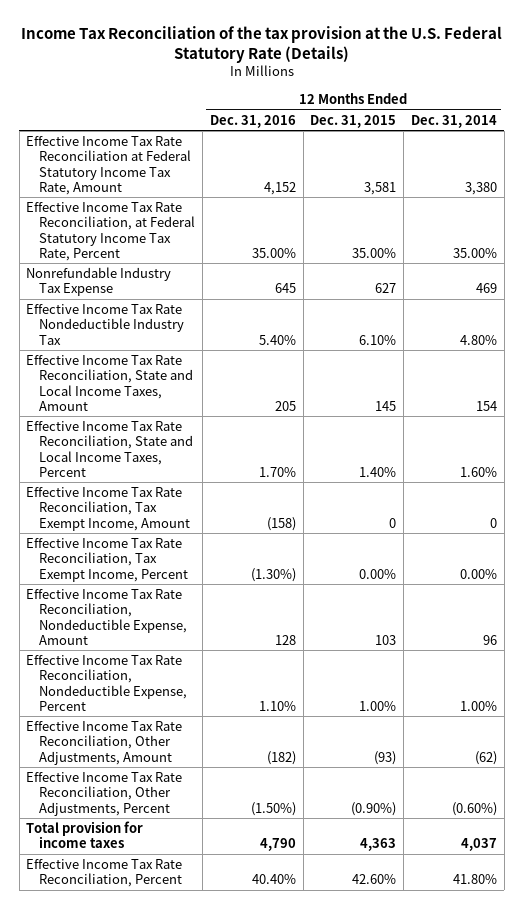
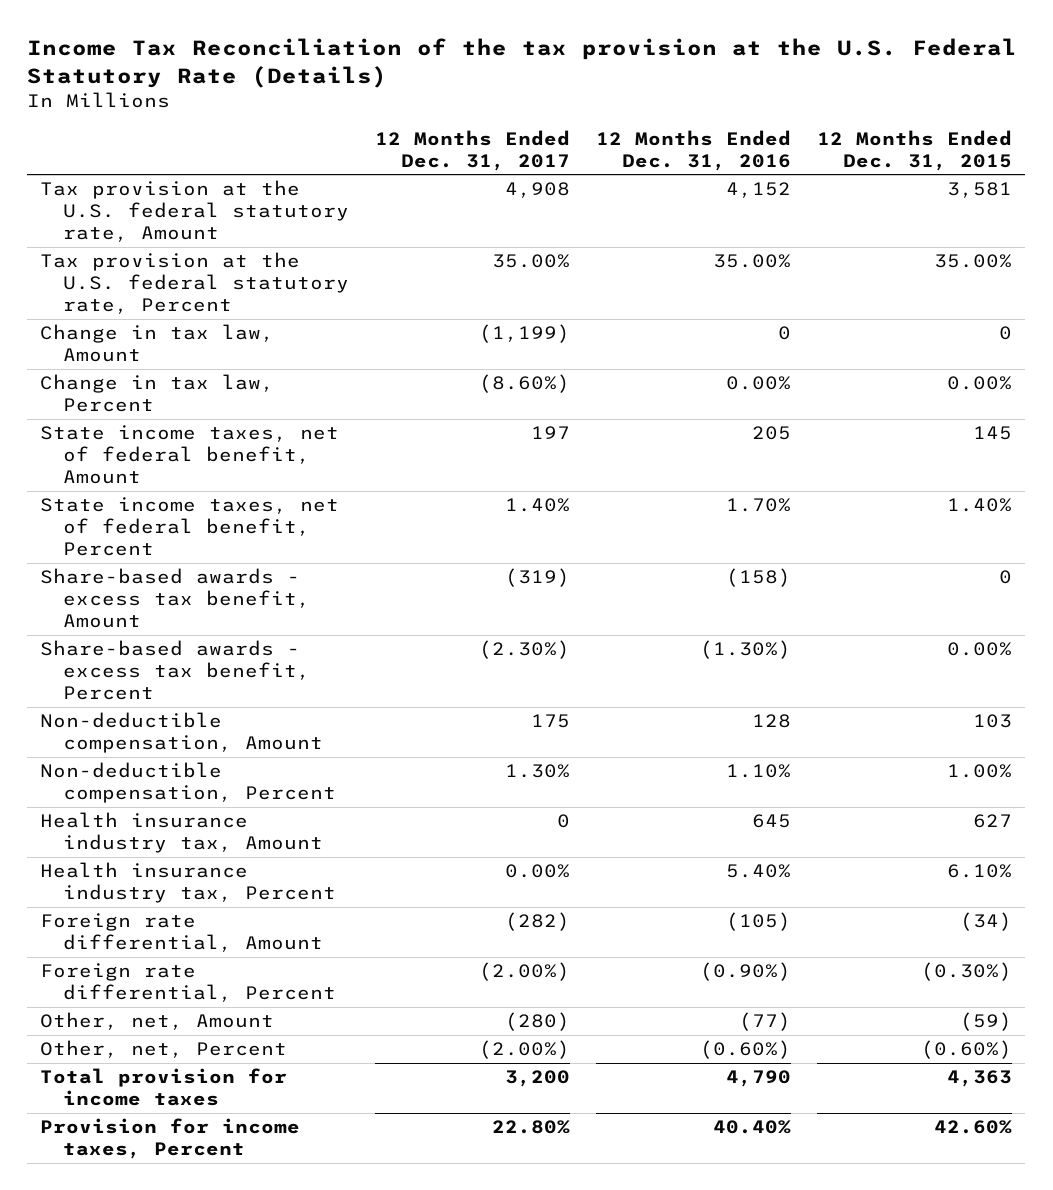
- | 12 Months Ended Dec. 31, 2016 | 12 Months Ended Dec. 31, 2015 | 12 Months Ended Dec. 31, 2014
+ | 12 Months Ended Dec. 31, 2017 | 12 Months Ended Dec. 31, 2016 | 12 Months Ended Dec. 31, 2015
- Effective Income Tax Rate Reconciliation at Federal Statutory Income Tax Rate, Amount | 4,152 | 3,581 | 3,380
- Effective Income Tax Rate Reconciliation, at Federal Statutory Income Tax Rate, Percent | 35.00% | 35.00% | 35.00%
- Nonrefundable Industry Tax Expense | 645 | 627 | 469
- Effective Income Tax Rate Nondeductible Industry Tax | 5.40% | 6.10% | 4.80%
- Effective Income Tax Rate Reconciliation, State and Local Income Taxes, Amount | 205 | 145 | 154
- Effective Income Tax Rate Reconciliation, State and Local Income Taxes, Percent | 1.70% | 1.40% | 1.60%
- Effective Income Tax Rate Reconciliation, Tax Exempt Income, Amount | (158) | 0 | 0
- Effective Income Tax Rate Reconciliation, Tax Exempt Income, Percent | (1.30%) | 0.00% | 0.00%
- Effective Income Tax Rate Reconciliation, Nondeductible Expense, Amount | 128 | 103 | 96
- Effective Income Tax Rate Reconciliation, Nondeductible Expense, Percent | 1.10% | 1.00% | 1.00%
- Effective Income Tax Rate Reconciliation, Other Adjustments, Amount | (182) | (93) | (62)
- Effective Income Tax Rate Reconciliation, Other Adjustments, Percent | (1.50%) | (0.90%) | (0.60%)
+ Tax provision at the U.S. federal statutory rate, Amount | 4,908 | 4,152 | 3,581
+ Tax provision at the U.S. federal statutory rate, Percent | 35.00% | 35.00% | 35.00%
+ Change in tax law, Amount | (1,199) | 0 | 0
+ Change in tax law, Percent | (8.60%) | 0.00% | 0.00%
+ State income taxes, net of federal benefit, Amount | 197 | 205 | 145
+ State income taxes, net of federal benefit, Percent | 1.40% | 1.70% | 1.40%
+ Share-based awards - excess tax benefit, Amount | (319) | (158) | 0
+ Share-based awards - excess tax benefit, Percent | (2.30%) | (1.30%) | 0.00%
+ Non-deductible compensation, Amount | 175 | 128 | 103
+ Non-deductible compensation, Percent | 1.30% | 1.10% | 1.00%
+ Health insurance industry tax, Amount | 0 | 645 | 627
+ Health insurance industry tax, Percent | 0.00% | 5.40% | 6.10%
+ Foreign rate differential, Amount | (282) | (105) | (34)
+ Foreign rate differential, Percent | (2.00%) | (0.90%) | (0.30%)
+ Other, net, Amount | (280) | (77) | (59)
+ Other, net, Percent | (2.00%) | (0.60%) | (0.60%)
- Effective Income Tax Rate Reconciliation, Percent | 40.40% | 42.60% | 41.80%
+ Provision for income taxes, Percent | 22.80% | 40.40% | 42.60%

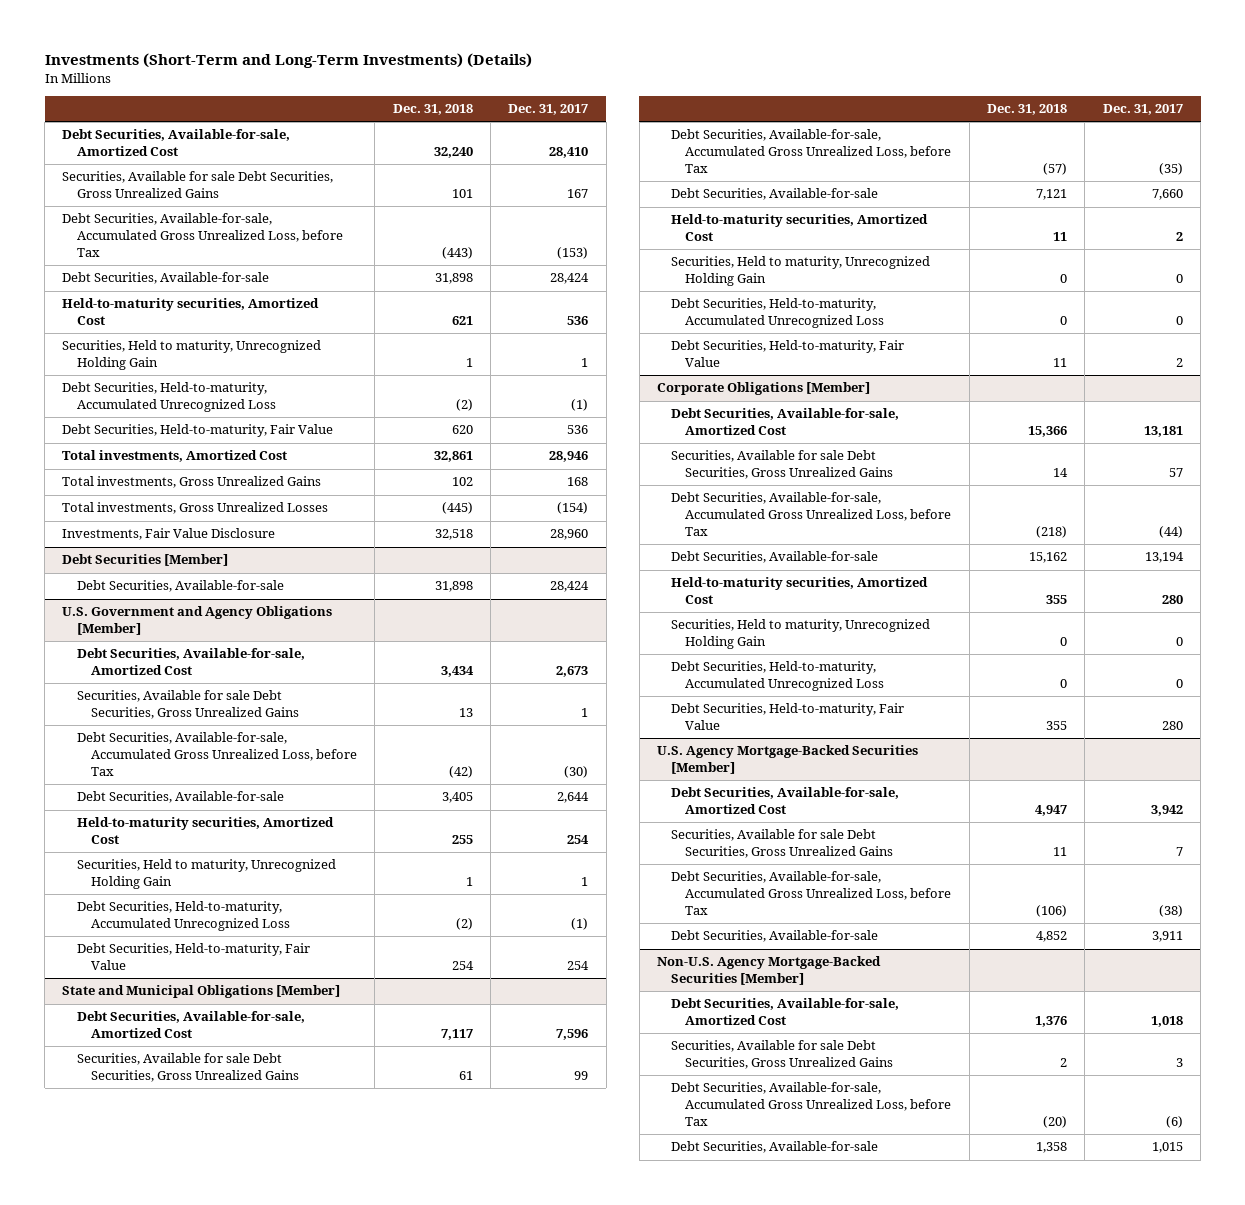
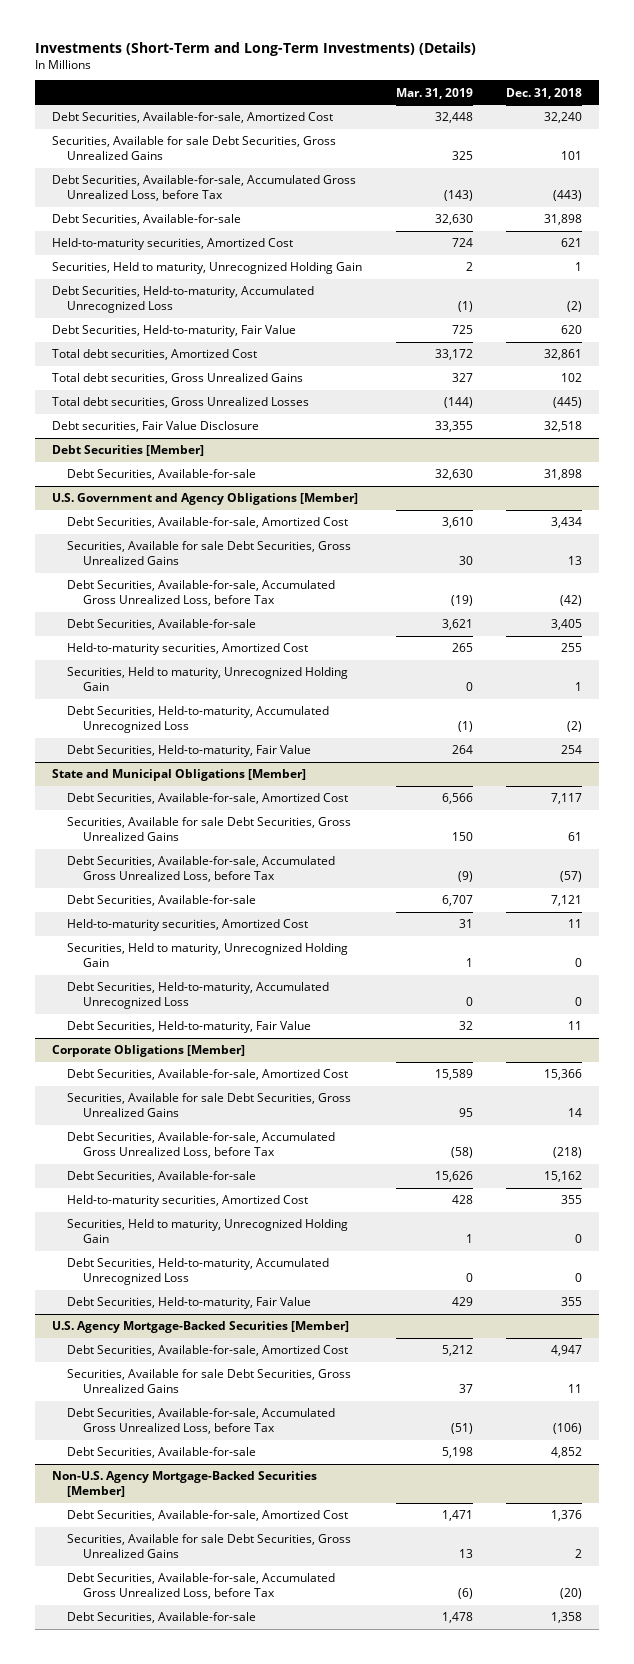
- | Dec. 31, 2018 | Dec. 31, 2017
+ | Mar. 31, 2019 | Dec. 31, 2018
- Total investments, Amortized Cost | 32,861 | 28,946
- Total investments, Gross Unrealized Gains | 102 | 168
- Total investments, Gross Unrealized Losses | (445) | (154)
- Investments, Fair Value Disclosure | 32,518 | 28,960
+ Total debt securities, Amortized Cost | 33,172 | 32,861
+ Total debt securities, Gross Unrealized Gains | 327 | 102
+ Total debt securities, Gross Unrealized Losses | (144) | (445)
+ Debt securities, Fair Value Disclosure | 33,355 | 32,518

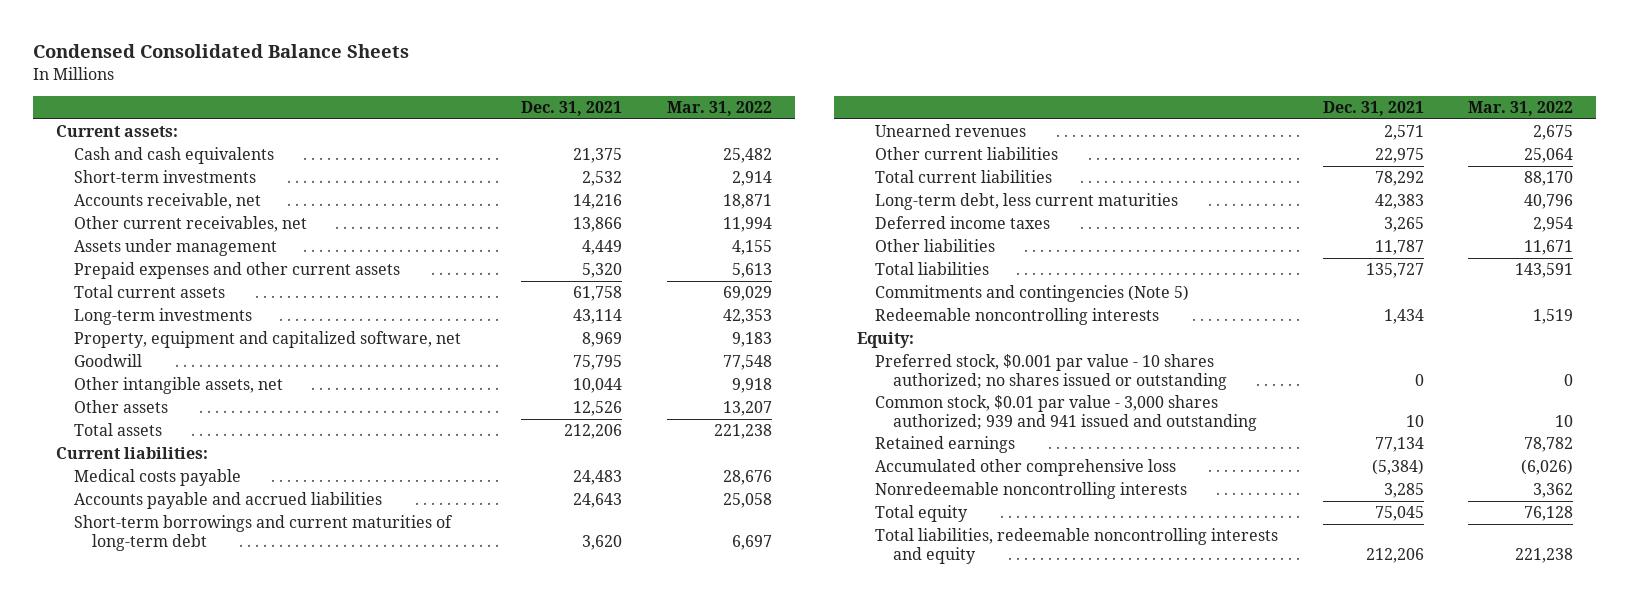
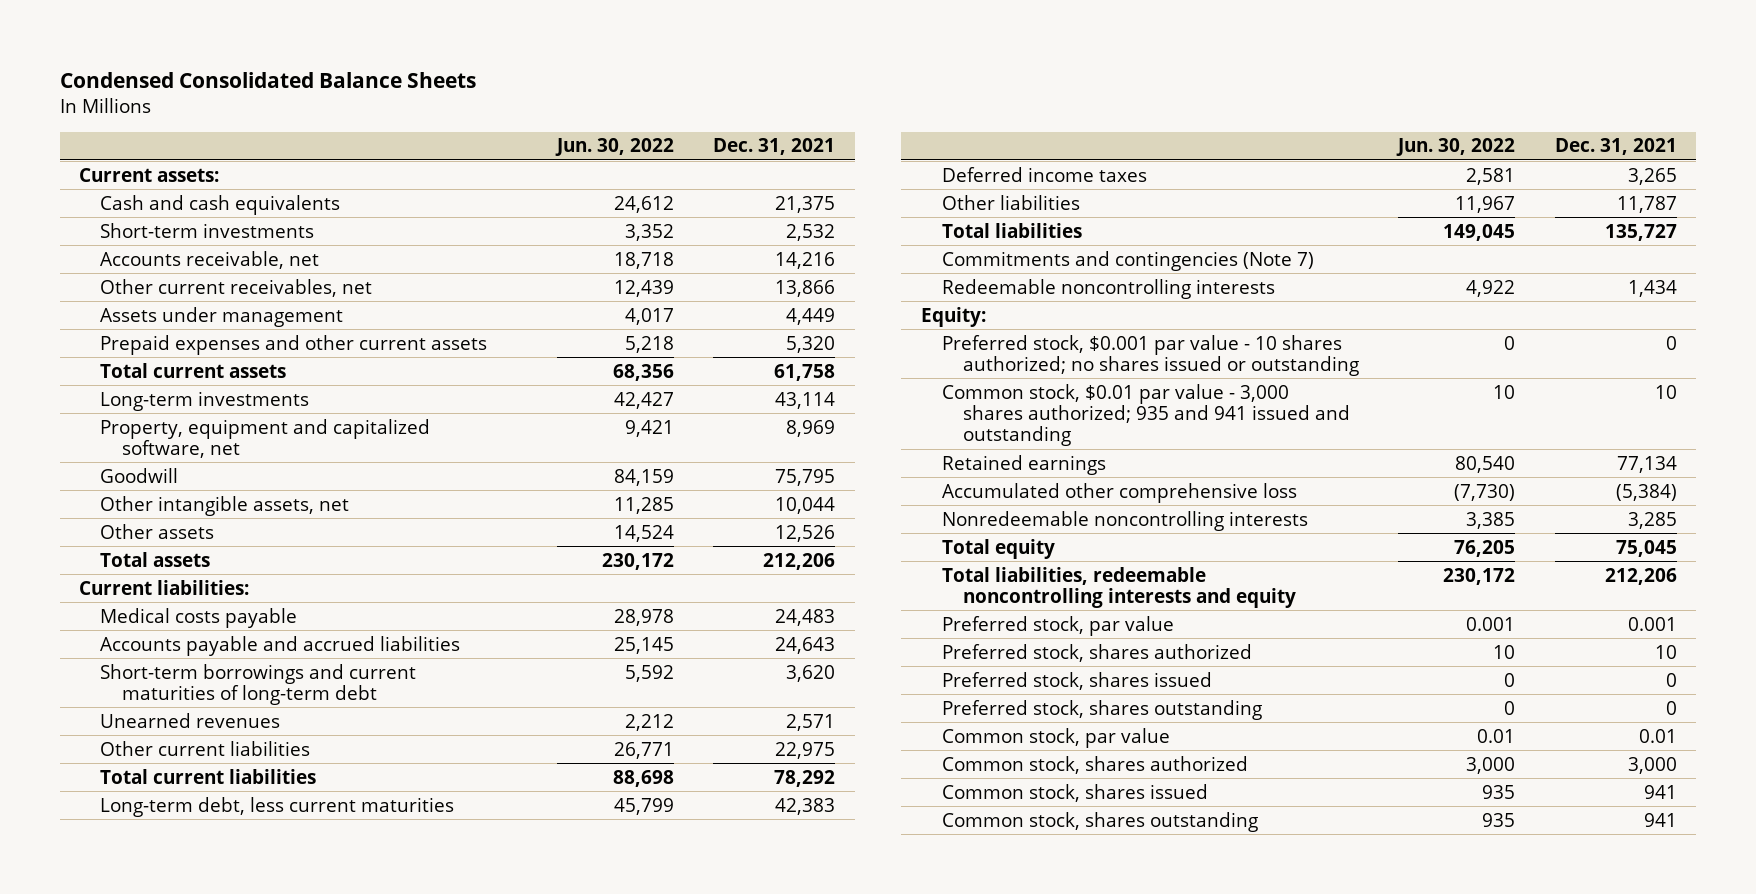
- | Dec. 31, 2021 | Mar. 31, 2022
+ | Jun. 30, 2022 | Dec. 31, 2021
- Commitments and contingencies (Note 5)
+ Commitments and contingencies (Note 7)
- Common stock, $0.01 par value - 3,000 shares authorized; 939 and 941 issued and outstanding | 10 | 10
+ Common stock, $0.01 par value - 3,000 shares authorized; 935 and 941 issued and outstanding | 10 | 10
+ Preferred stock, par value | 0.001 | 0.001
+ Preferred stock, shares authorized | 10 | 10
+ Preferred stock, shares issued | 0 | 0
+ Preferred stock, shares outstanding | 0 | 0
+ Common stock, par value | 0.01 | 0.01
+ Common stock, shares authorized | 3,000 | 3,000
+ Common stock, shares issued | 935 | 941
+ Common stock, shares outstanding | 935 | 941

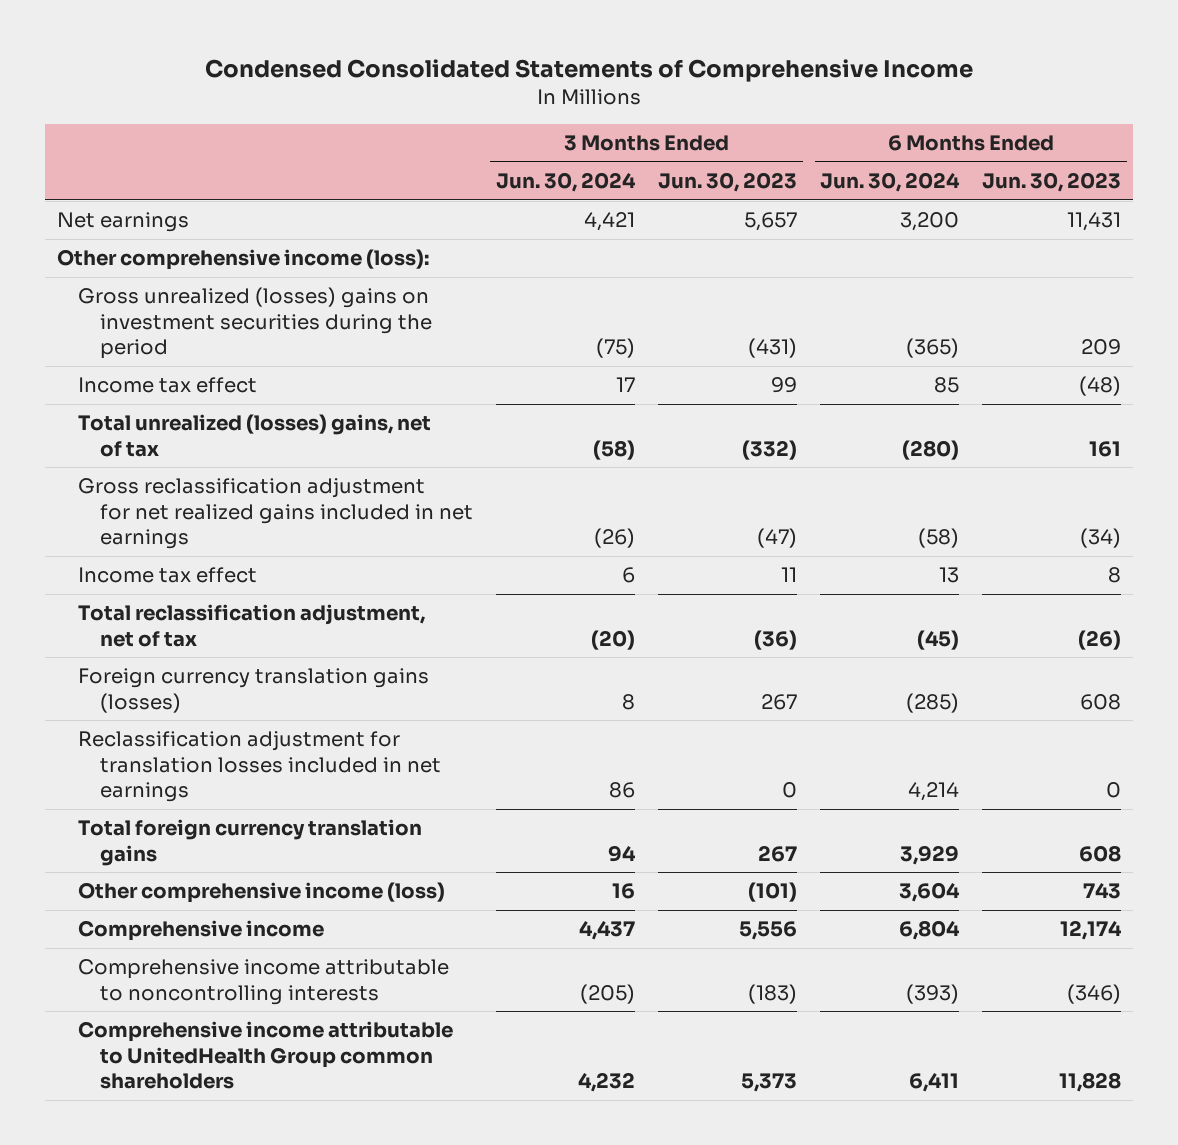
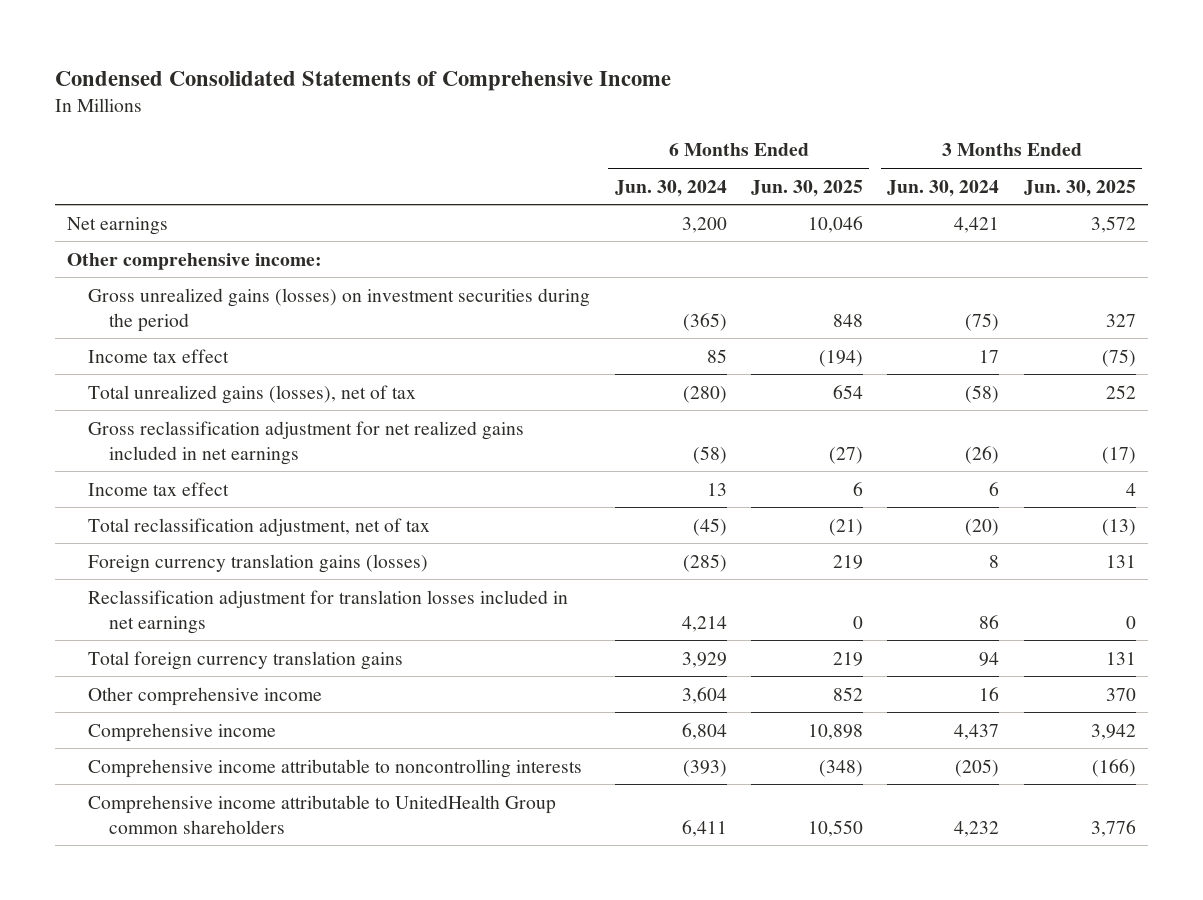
- | 3 Months Ended Jun. 30, 2024 | 3 Months Ended Jun. 30, 2023 | 6 Months Ended Jun. 30, 2024 | 6 Months Ended Jun. 30, 2023
+ | 6 Months Ended Jun. 30, 2024 | 6 Months Ended Jun. 30, 2025 | 3 Months Ended Jun. 30, 2024 | 3 Months Ended Jun. 30, 2025
- Other comprehensive income (loss):
- Gross unrealized (losses) gains on investment securities during the period | (75) | (431) | (365) | 209
+ Other comprehensive income:
+ Gross unrealized gains (losses) on investment securities during the period | (365) | 848 | (75) | 327
- Total unrealized (losses) gains, net of tax | (58) | (332) | (280) | 161
+ Total unrealized gains (losses), net of tax | (280) | 654 | (58) | 252
- Other comprehensive income (loss) | 16 | (101) | 3,604 | 743
+ Other comprehensive income | 3,604 | 852 | 16 | 370

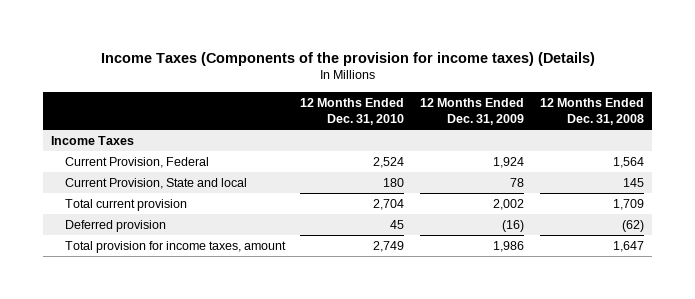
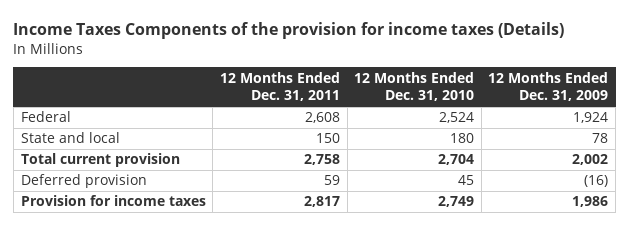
- Income Taxes (Components of the provision for income taxes) (Details)
+ Income Taxes Components of the provision for income taxes (Details)
- | 12 Months Ended Dec. 31, 2010 | 12 Months Ended Dec. 31, 2009 | 12 Months Ended Dec. 31, 2008
+ | 12 Months Ended Dec. 31, 2011 | 12 Months Ended Dec. 31, 2010 | 12 Months Ended Dec. 31, 2009
- Income Taxes
- Current Provision, Federal | 2,524 | 1,924 | 1,564
- Current Provision, State and local | 180 | 78 | 145
+ Federal | 2,608 | 2,524 | 1,924
+ State and local | 150 | 180 | 78
- Total provision for income taxes, amount | 2,749 | 1,986 | 1,647
+ Provision for income taxes | 2,817 | 2,749 | 1,986

